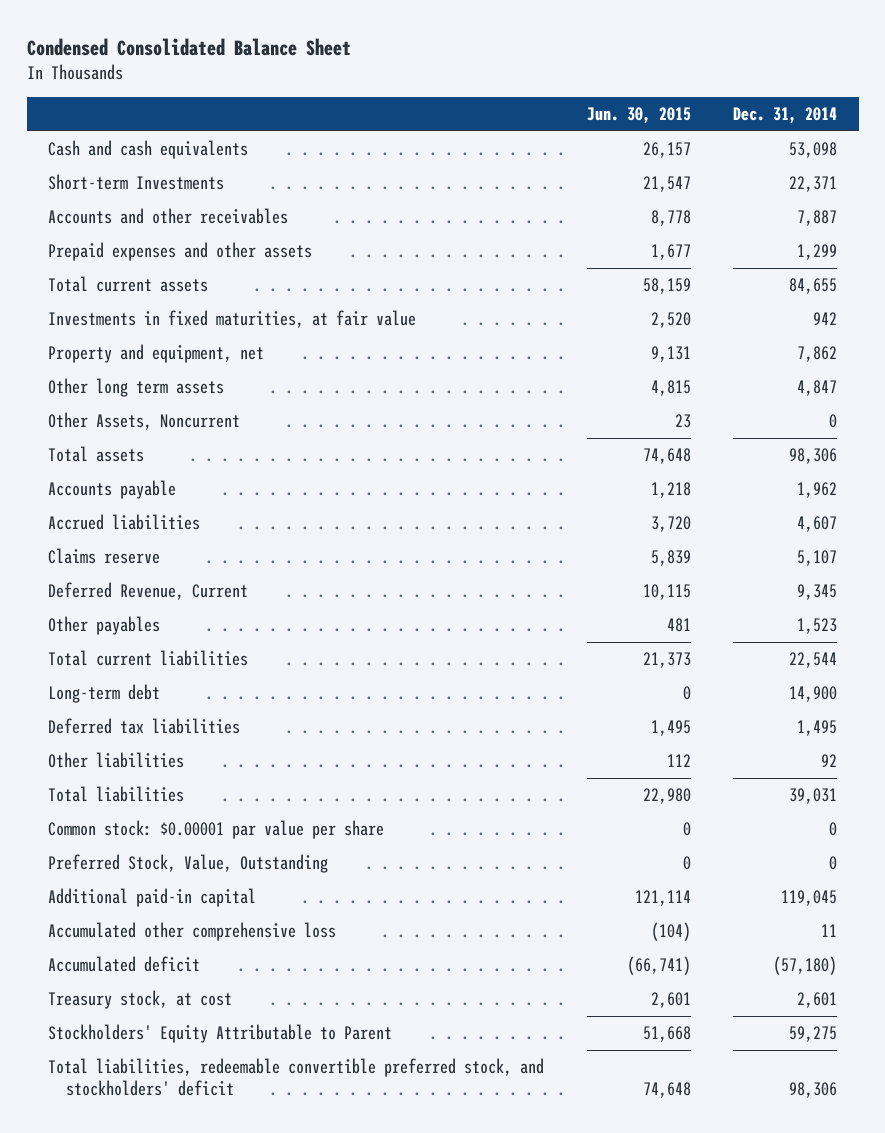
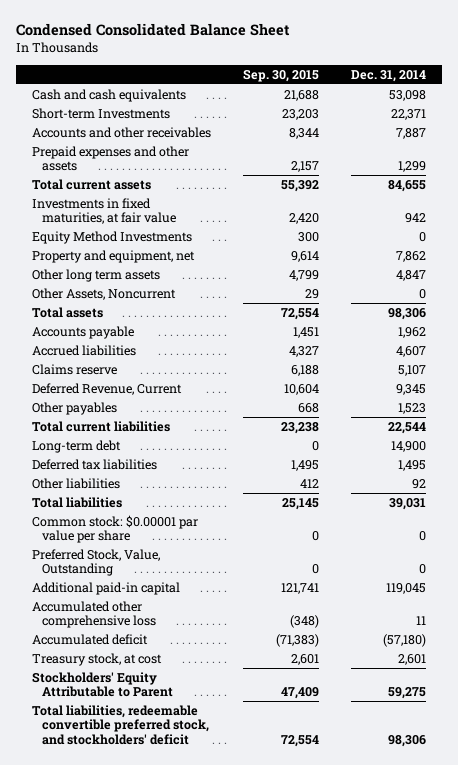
- | Jun. 30, 2015 | Dec. 31, 2014
+ | Sep. 30, 2015 | Dec. 31, 2014
+ Equity Method Investments | 300 | 0

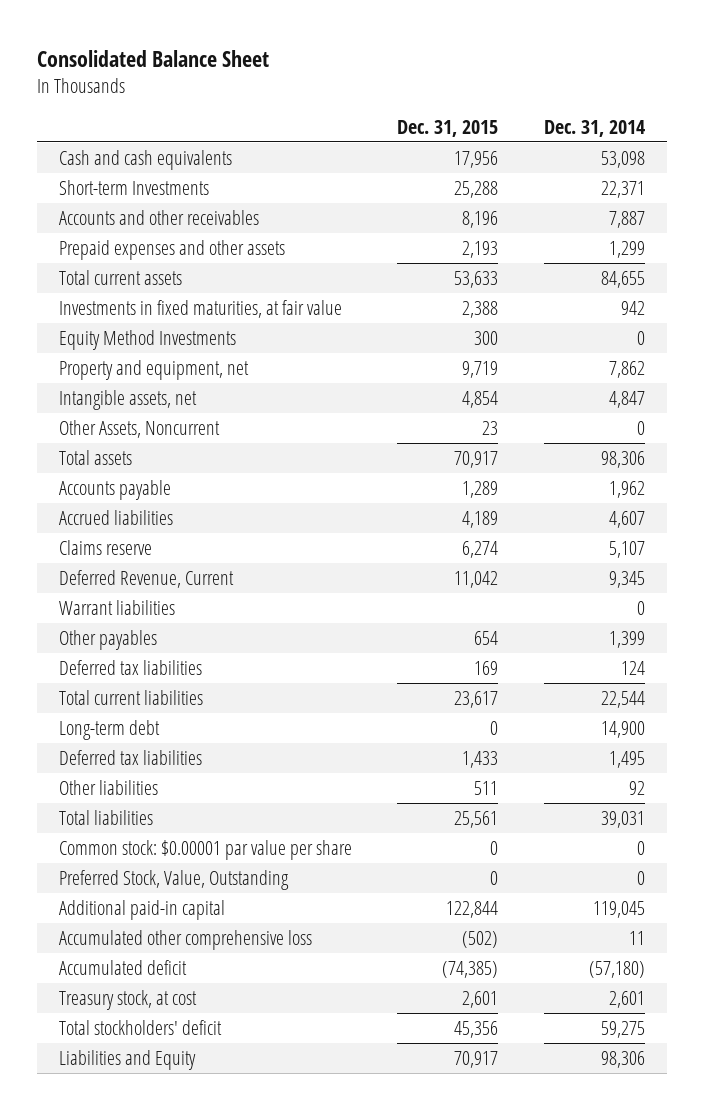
- Condensed Consolidated Balance Sheet
+ Consolidated Balance Sheet
- | Sep. 30, 2015 | Dec. 31, 2014
+ | Dec. 31, 2015 | Dec. 31, 2014
- Other long term assets | 4,799 | 4,847
+ Intangible assets, net | 4,854 | 4,847
- Other payables | 668 | 1,523
+ Warrant liabilities | | 0
+ Other payables | 654 | 1,399
+ Deferred tax liabilities | 169 | 124
- Stockholders' Equity Attributable to Parent | 47,409 | 59,275
- Total liabilities, redeemable convertible preferred stock, and stockholders' deficit | 72,554 | 98,306
+ Total stockholders' deficit | 45,356 | 59,275
+ Liabilities and Equity | 70,917 | 98,306

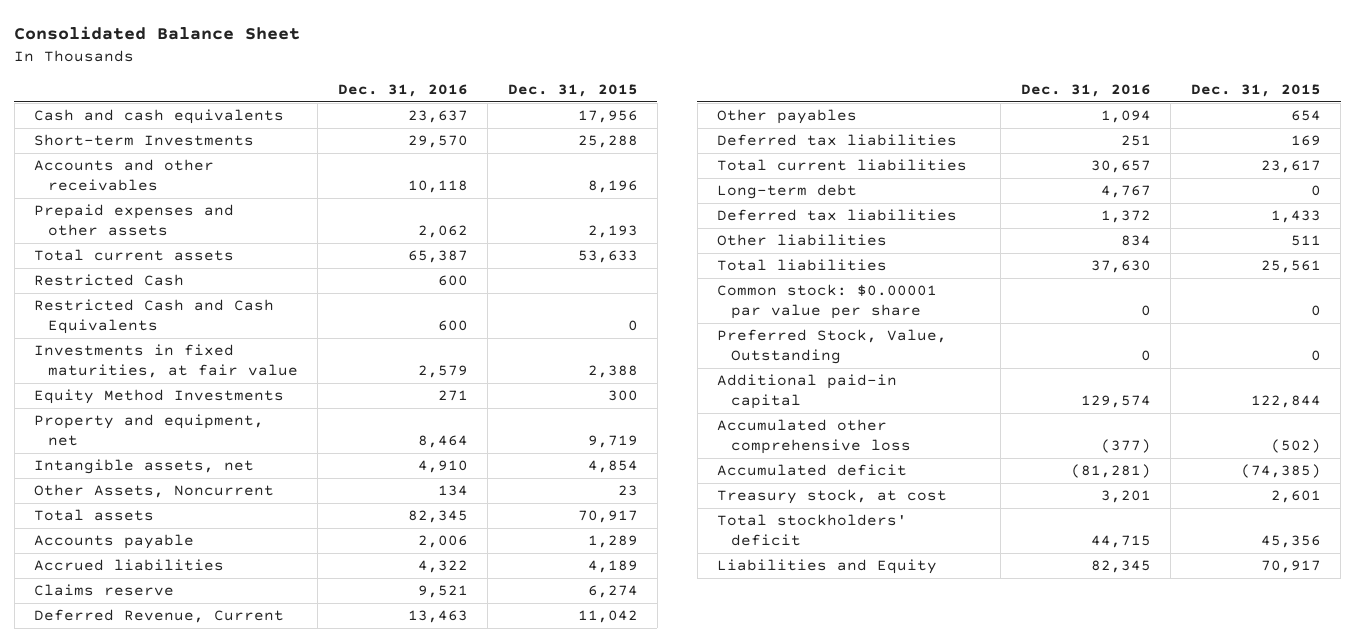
- | Dec. 31, 2015 | Dec. 31, 2014
+ | Dec. 31, 2016 | Dec. 31, 2015
+ Restricted Cash | 600 |
+ Restricted Cash and Cash Equivalents | 600 | 0
- Warrant liabilities | | 0

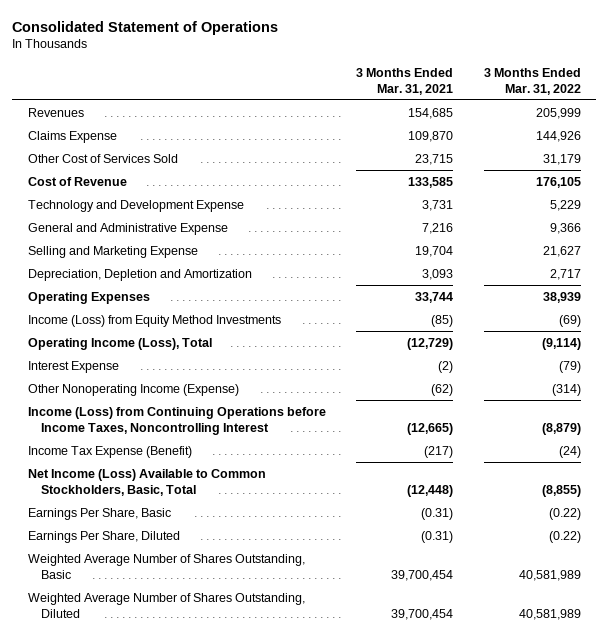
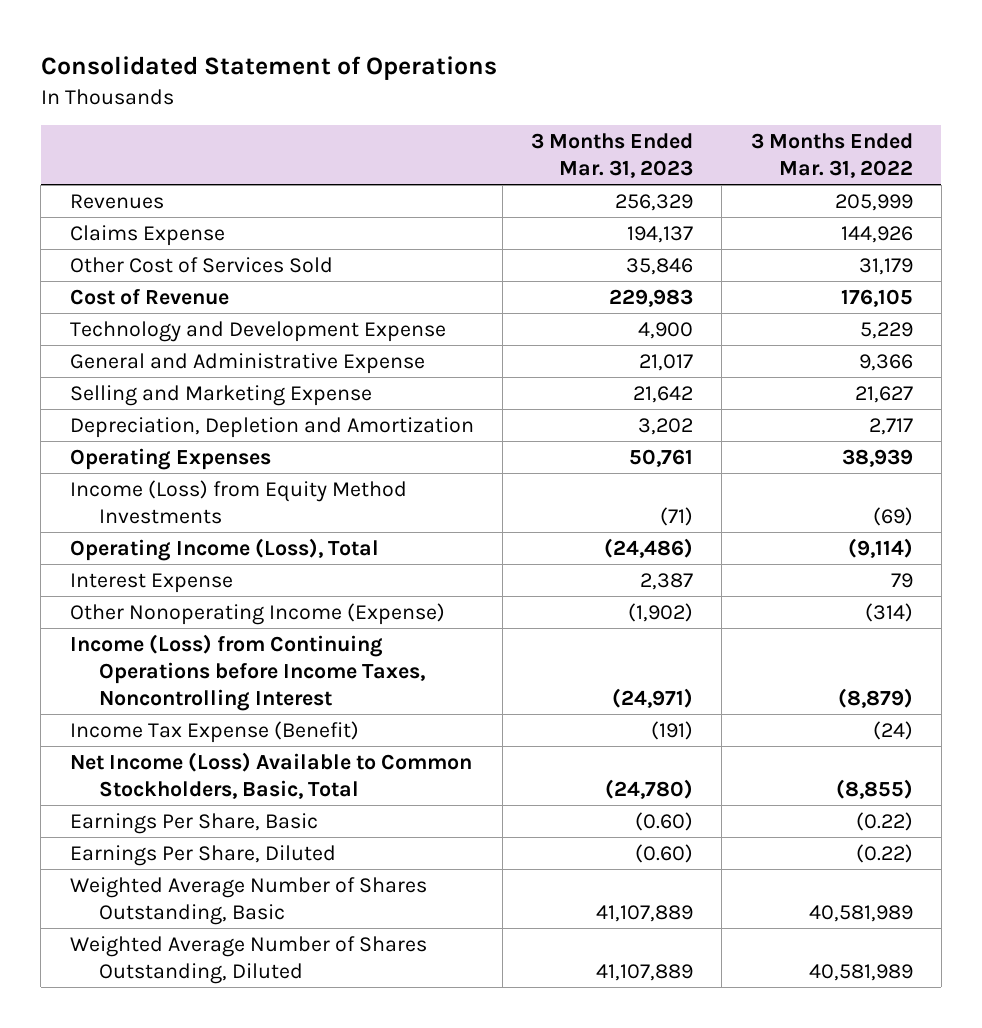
- | 3 Months Ended Mar. 31, 2021 | 3 Months Ended Mar. 31, 2022
+ | 3 Months Ended Mar. 31, 2023 | 3 Months Ended Mar. 31, 2022
- Interest Expense | (2) | (79)
+ Interest Expense | 2,387 | 79

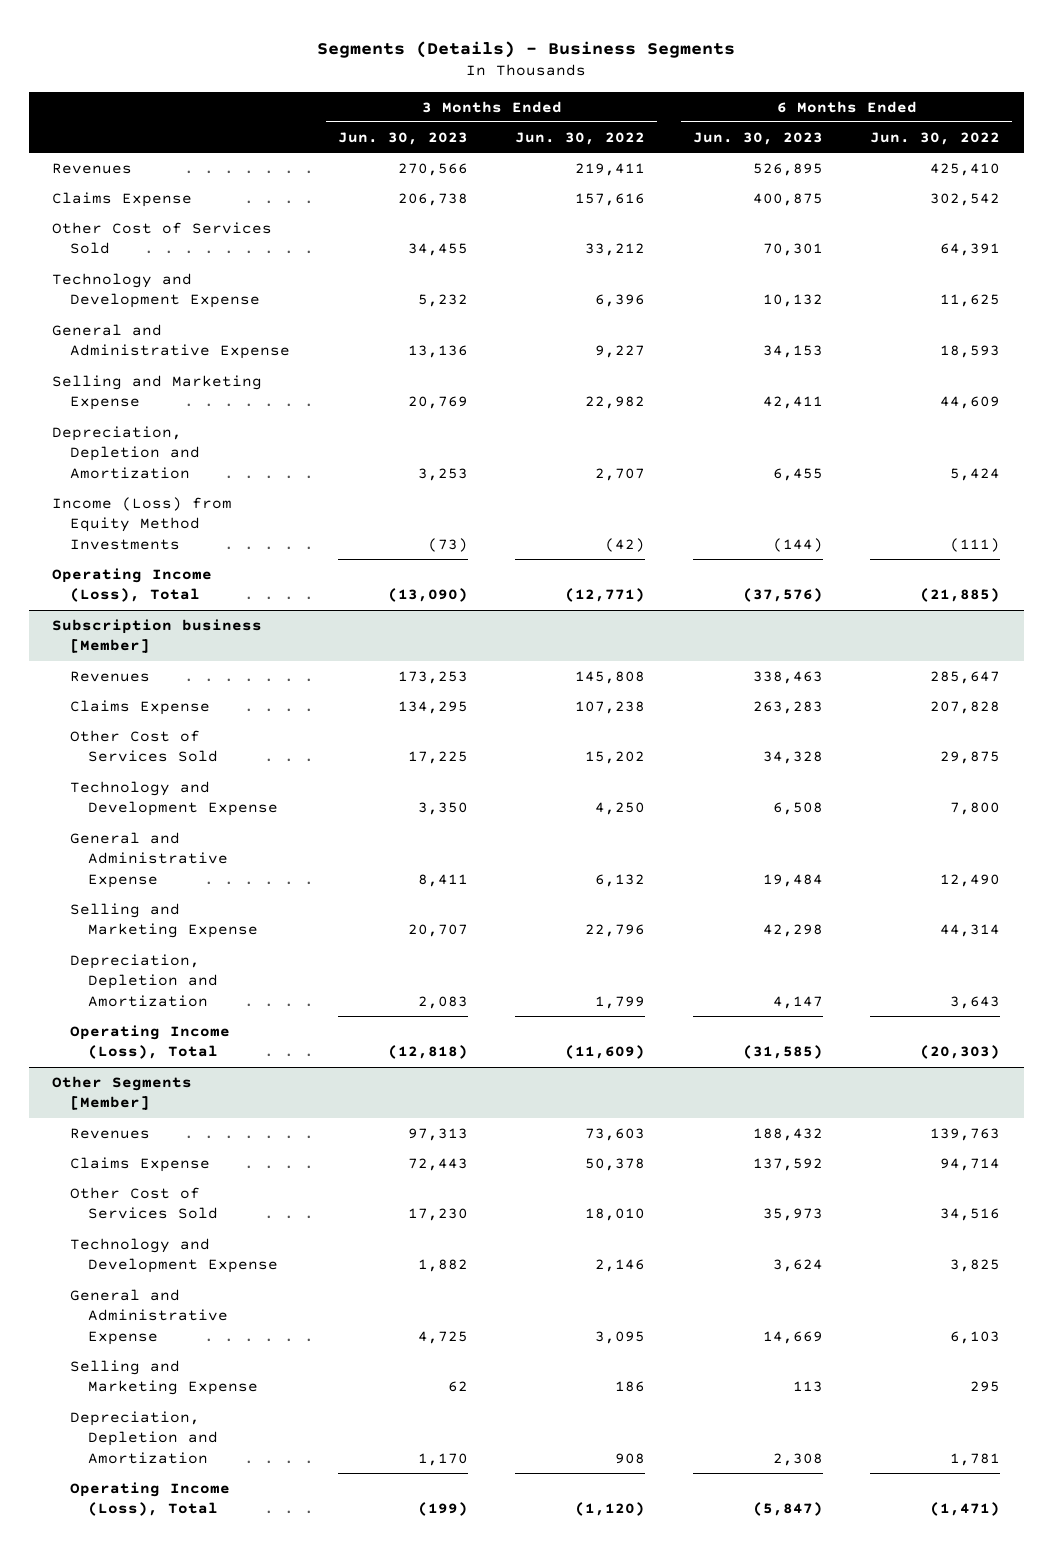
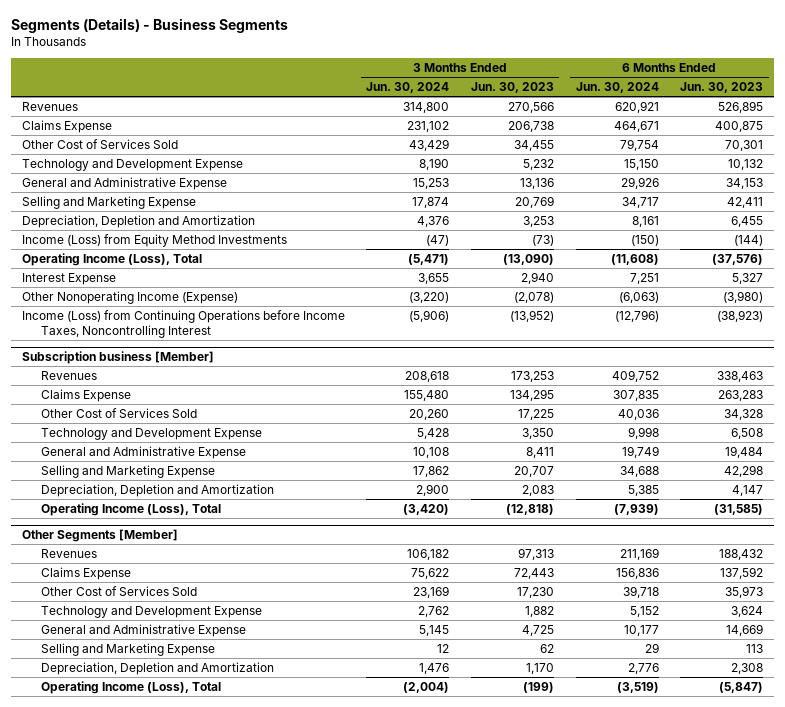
- | 3 Months Ended Jun. 30, 2023 | 3 Months Ended Jun. 30, 2022 | 6 Months Ended Jun. 30, 2023 | 6 Months Ended Jun. 30, 2022
+ | 3 Months Ended Jun. 30, 2024 | 3 Months Ended Jun. 30, 2023 | 6 Months Ended Jun. 30, 2024 | 6 Months Ended Jun. 30, 2023
+ Interest Expense | 3,655 | 2,940 | 7,251 | 5,327
+ Other Nonoperating Income (Expense) | (3,220) | (2,078) | (6,063) | (3,980)
+ Income (Loss) from Continuing Operations before Income Taxes, Noncontrolling Interest | (5,906) | (13,952) | (12,796) | (38,923)

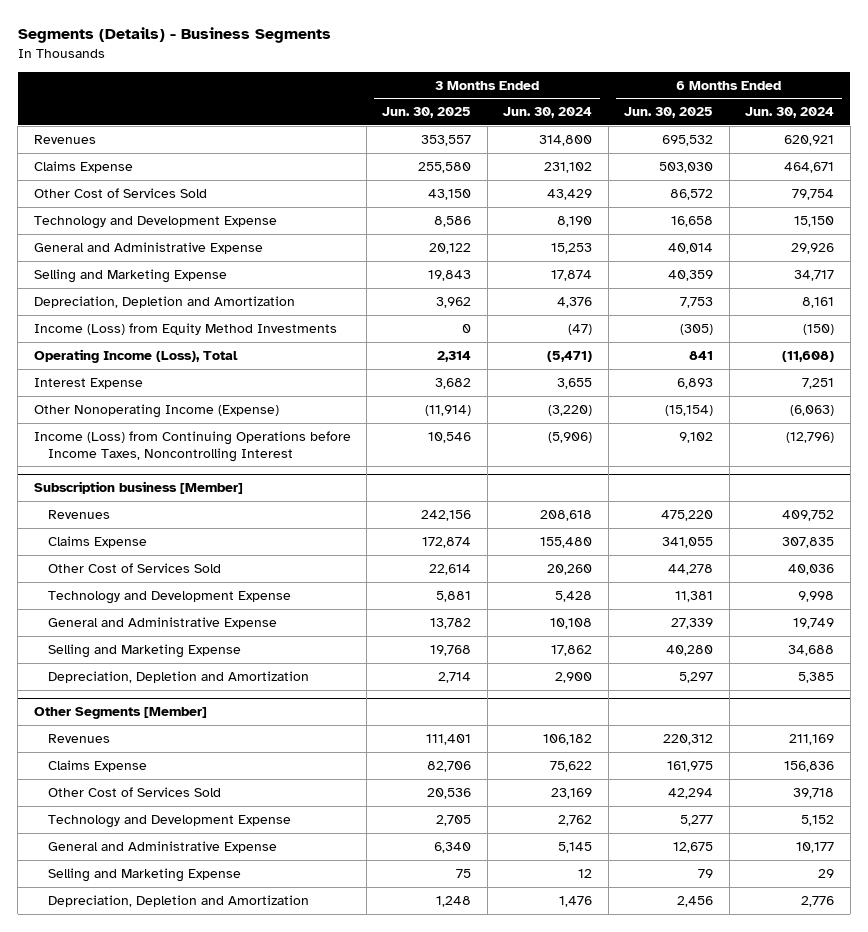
- | 3 Months Ended Jun. 30, 2024 | 3 Months Ended Jun. 30, 2023 | 6 Months Ended Jun. 30, 2024 | 6 Months Ended Jun. 30, 2023
+ | 3 Months Ended Jun. 30, 2025 | 3 Months Ended Jun. 30, 2024 | 6 Months Ended Jun. 30, 2025 | 6 Months Ended Jun. 30, 2024
@ Subscription business [Member]
- Operating Income (Loss), Total | (3,420) | (12,818) | (7,939) | (31,585)
@ Other Segments [Member]
- Operating Income (Loss), Total | (2,004) | (199) | (3,519) | (5,847)

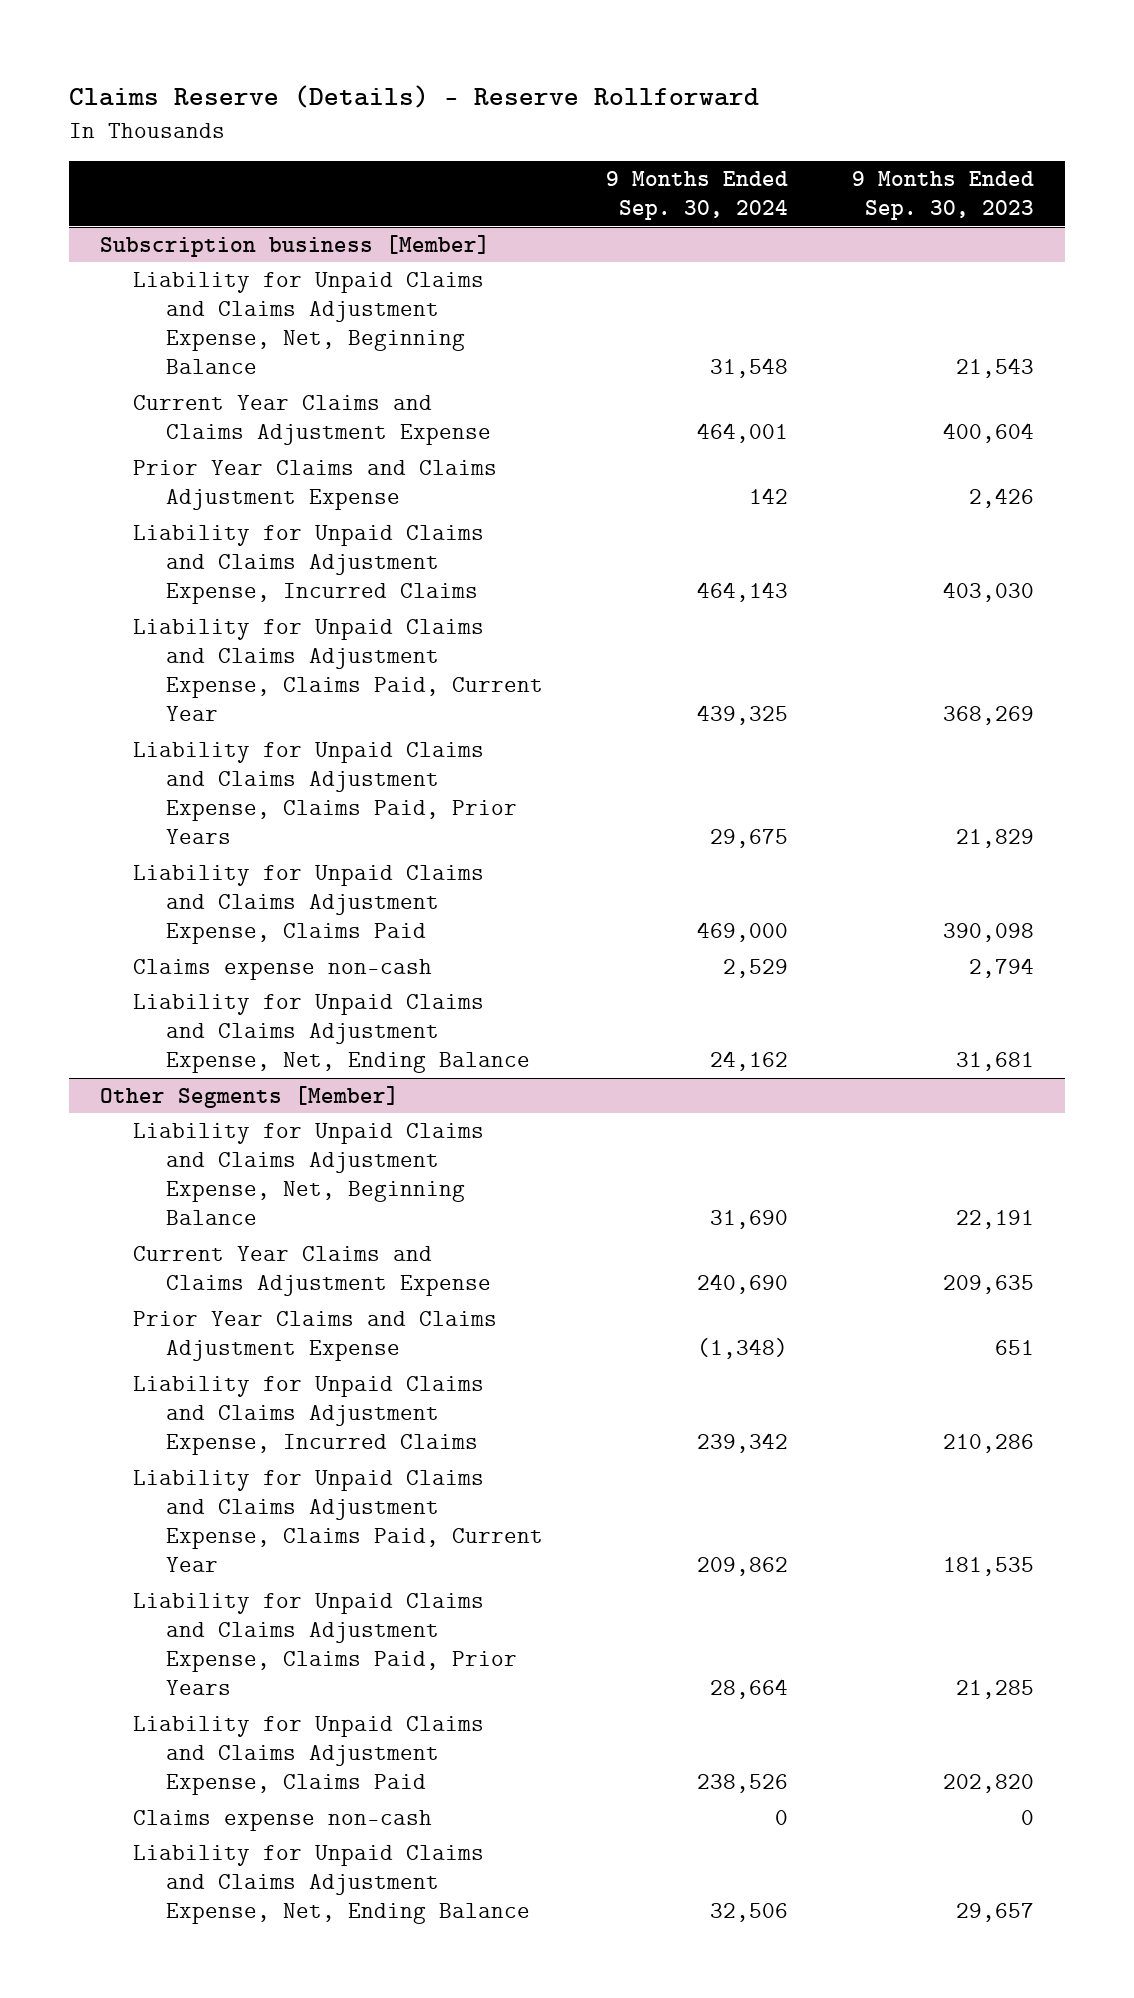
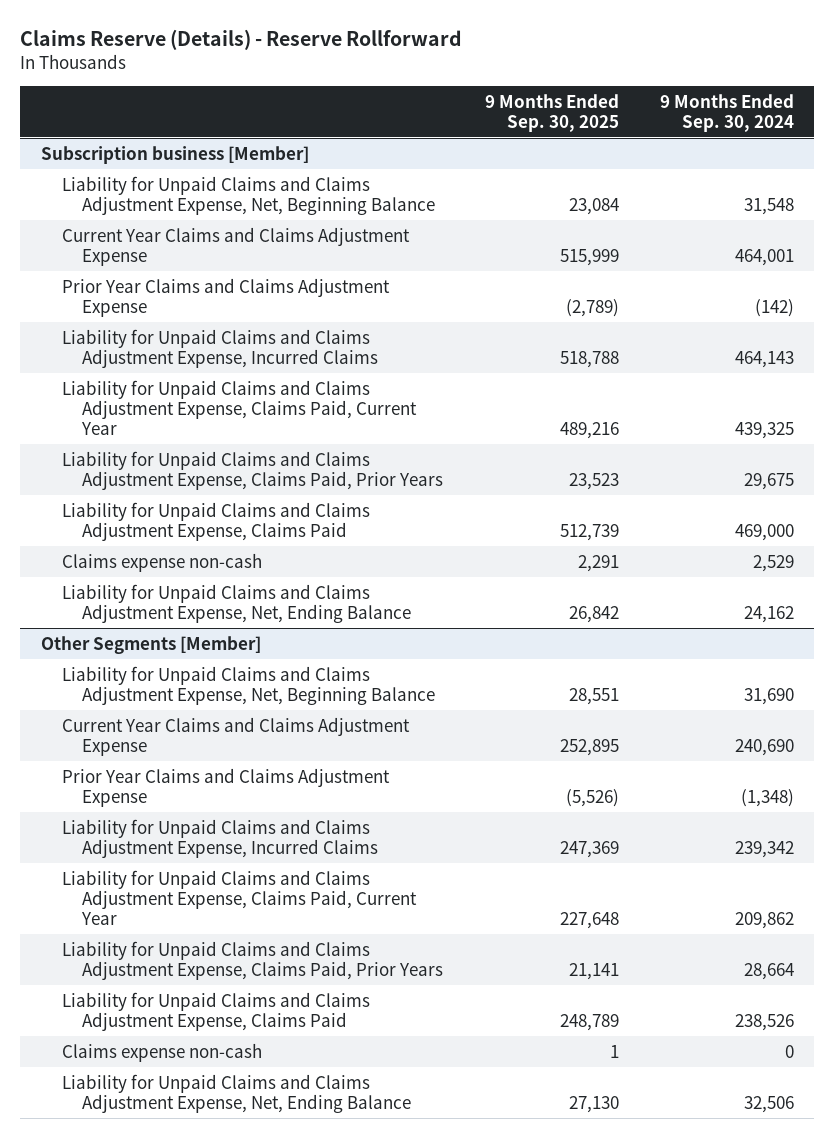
- | 9 Months Ended Sep. 30, 2024 | 9 Months Ended Sep. 30, 2023
+ | 9 Months Ended Sep. 30, 2025 | 9 Months Ended Sep. 30, 2024
@ Subscription business [Member]
- Prior Year Claims and Claims Adjustment Expense | 142 | 2,426
+ Prior Year Claims and Claims Adjustment Expense | (2,789) | (142)

